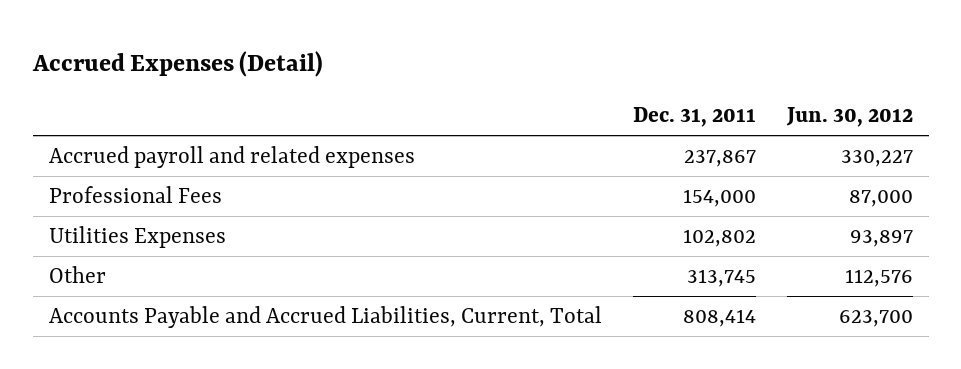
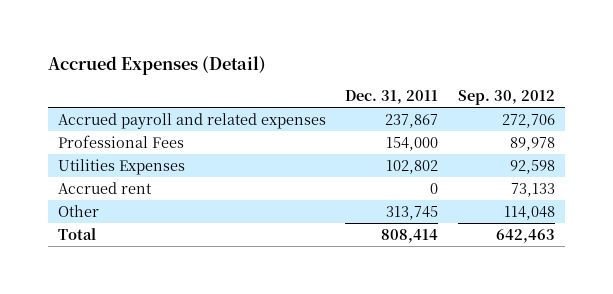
- | Dec. 31, 2011 | Jun. 30, 2012
+ | Dec. 31, 2011 | Sep. 30, 2012
+ Accrued rent | 0 | 73,133
- Accounts Payable and Accrued Liabilities, Current, Total | 808,414 | 623,700
+ Total | 808,414 | 642,463

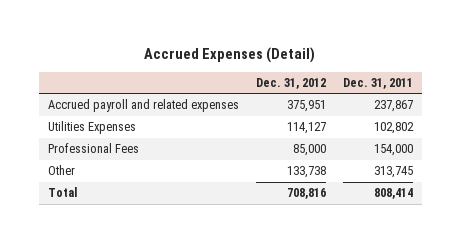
- | Dec. 31, 2011 | Sep. 30, 2012
+ | Dec. 31, 2012 | Dec. 31, 2011
- Accrued rent | 0 | 73,133
moved down: Professional Fees | 85,000 | 154,000

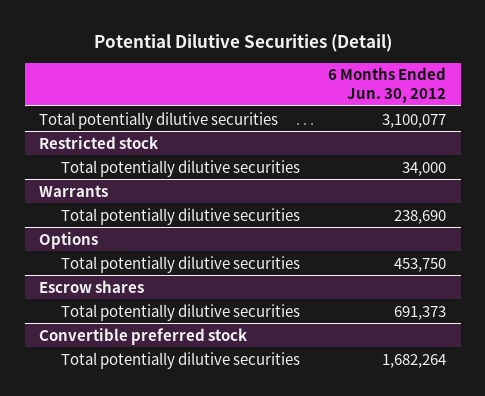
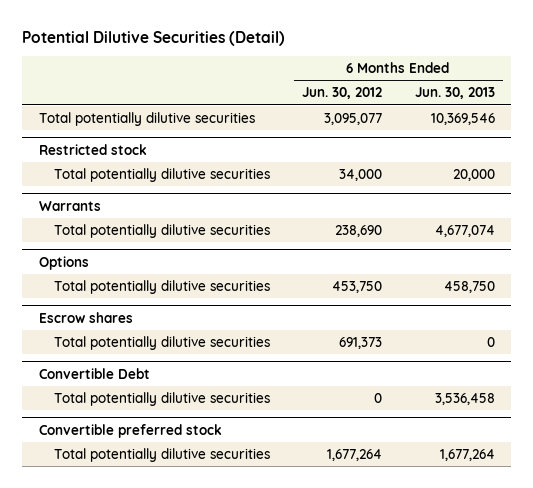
- | 6 Months Ended Jun. 30, 2012
+ | 6 Months Ended Jun. 30, 2012 | 6 Months Ended Jun. 30, 2013
- Total potentially dilutive securities | 3,100,077
+ Total potentially dilutive securities | 3,095,077 | 10,369,546
+ Convertible Debt
+ Total potentially dilutive securities | 0 | 3,536,458
@ Convertible preferred stock
- Total potentially dilutive securities | 1,682,264
+ Total potentially dilutive securities | 1,677,264 | 1,677,264

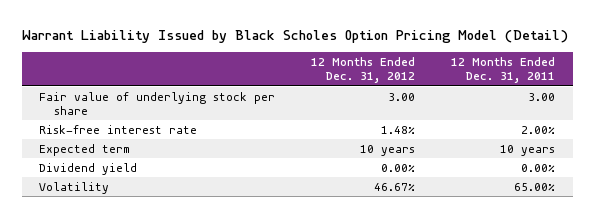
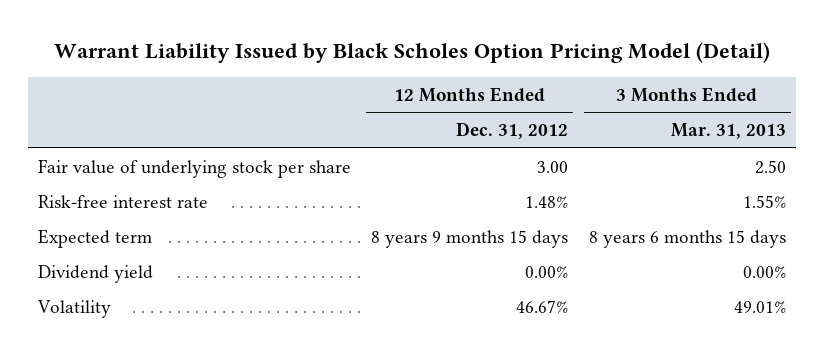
- | 12 Months Ended Dec. 31, 2012 | 12 Months Ended Dec. 31, 2011
+ | 12 Months Ended Dec. 31, 2012 | 3 Months Ended Mar. 31, 2013
- Expected term | 10 years | 10 years
+ Expected term | 8 years 9 months 15 days | 8 years 6 months 15 days

